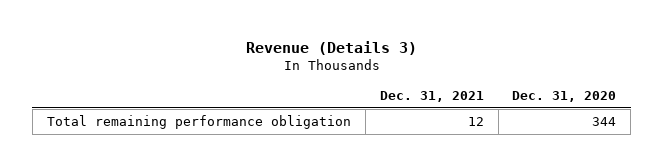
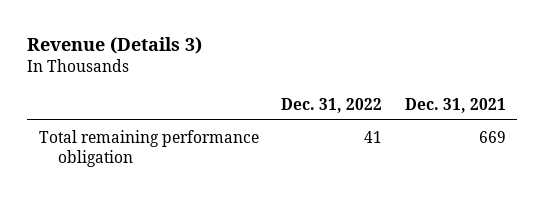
- | Dec. 31, 2021 | Dec. 31, 2020
+ | Dec. 31, 2022 | Dec. 31, 2021
- Total remaining performance obligation | 12 | 344
+ Total remaining performance obligation | 41 | 669

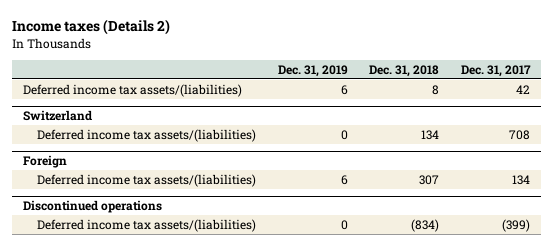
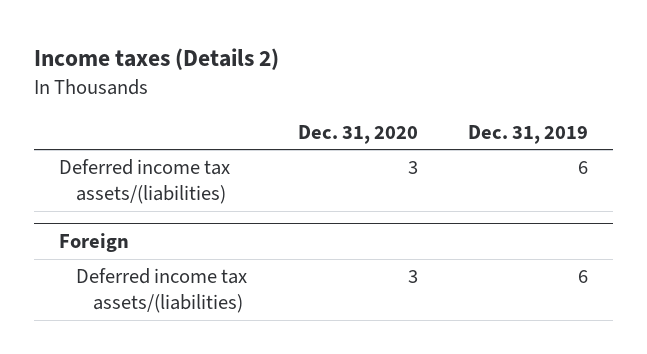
- | Dec. 31, 2019 | Dec. 31, 2018 | Dec. 31, 2017
+ | Dec. 31, 2020 | Dec. 31, 2019
- Switzerland
- Deferred income tax assets/(liabilities) | 0 | 134 | 708
- Discontinued operations
- Deferred income tax assets/(liabilities) | 0 | (834) | (399)

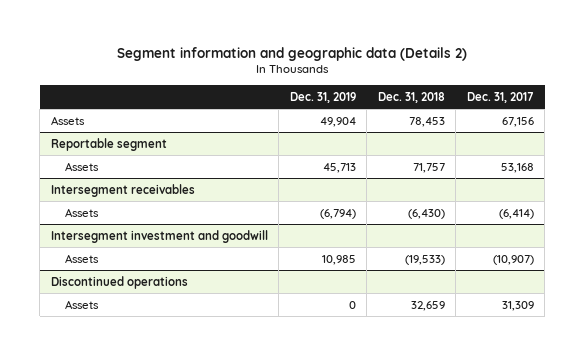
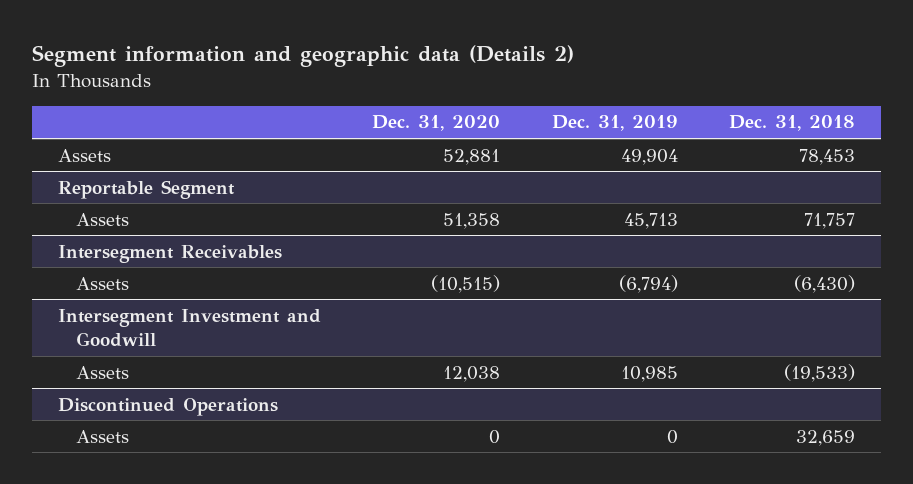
- | Dec. 31, 2019 | Dec. 31, 2018 | Dec. 31, 2017
+ | Dec. 31, 2020 | Dec. 31, 2019 | Dec. 31, 2018
- Reportable segment
+ Reportable Segment
- Intersegment receivables
+ Intersegment Receivables
- Intersegment investment and goodwill
+ Intersegment Investment and Goodwill
- Discontinued operations
+ Discontinued Operations

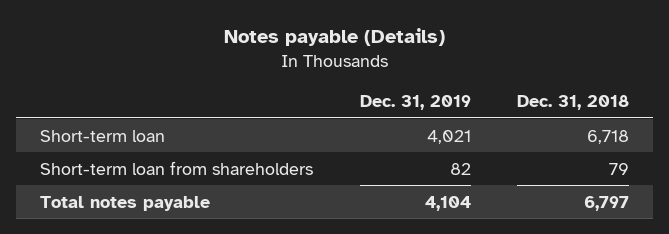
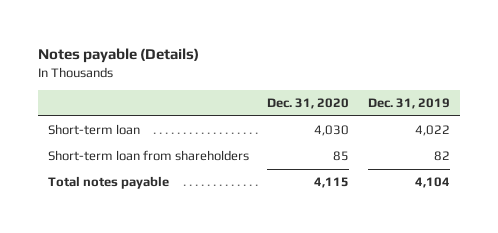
- | Dec. 31, 2019 | Dec. 31, 2018
+ | Dec. 31, 2020 | Dec. 31, 2019
- Short-term loan | 4,021 | 6,718
+ Short-term loan | 4,030 | 4,022

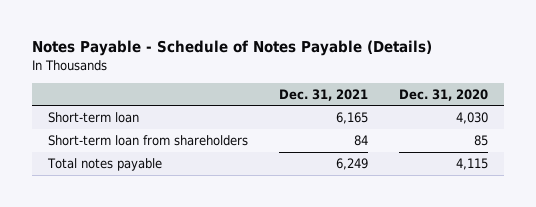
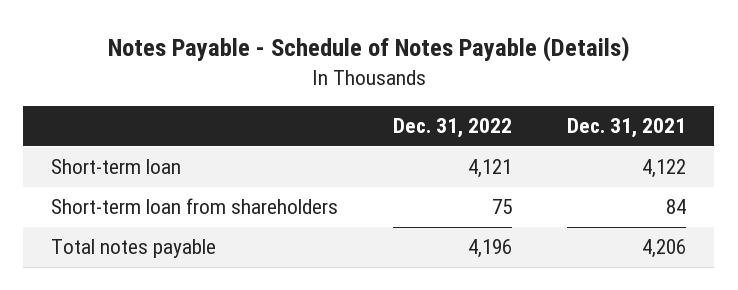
- | Dec. 31, 2021 | Dec. 31, 2020
+ | Dec. 31, 2022 | Dec. 31, 2021
- Short-term loan | 6,165 | 4,030
+ Short-term loan | 4,121 | 4,122
- Total notes payable | 6,249 | 4,115
+ Total notes payable | 4,196 | 4,206

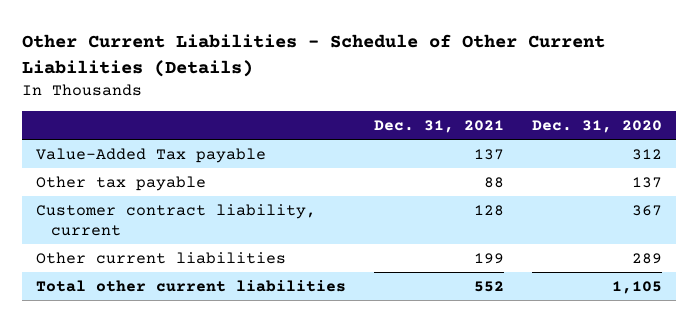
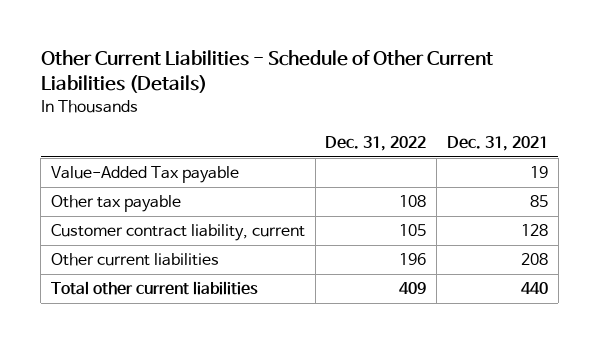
- | Dec. 31, 2021 | Dec. 31, 2020
+ | Dec. 31, 2022 | Dec. 31, 2021
- Value-Added Tax payable | 137 | 312
- Other tax payable | 88 | 137
+ Value-Added Tax payable | | 19
+ Other tax payable | 108 | 85
- Other current liabilities | 199 | 289
- Total other current liabilities | 552 | 1,105
+ Other current liabilities | 196 | 208
+ Total other current liabilities | 409 | 440

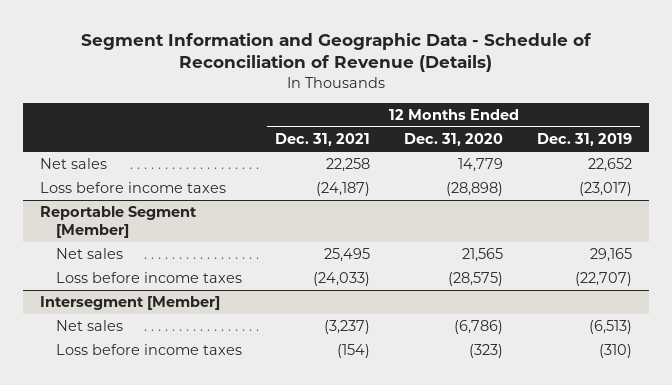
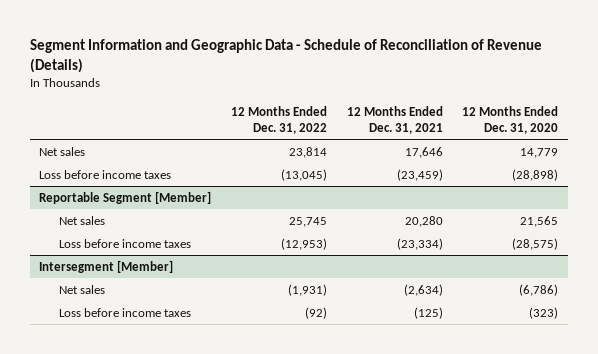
- | 12 Months Ended Dec. 31, 2021 | 12 Months Ended Dec. 31, 2020 | 12 Months Ended Dec. 31, 2019
+ | 12 Months Ended Dec. 31, 2022 | 12 Months Ended Dec. 31, 2021 | 12 Months Ended Dec. 31, 2020
- Net sales | 22,258 | 14,779 | 22,652
- Loss before income taxes | (24,187) | (28,898) | (23,017)
+ Net sales | 23,814 | 17,646 | 14,779
+ Loss before income taxes | (13,045) | (23,459) | (28,898)
@ Reportable Segment [Member]
- Net sales | 25,495 | 21,565 | 29,165
- Loss before income taxes | (24,033) | (28,575) | (22,707)
+ Net sales | 25,745 | 20,280 | 21,565
+ Loss before income taxes | (12,953) | (23,334) | (28,575)
@ Intersegment [Member]
- Net sales | (3,237) | (6,786) | (6,513)
- Loss before income taxes | (154) | (323) | (310)
+ Net sales | (1,931) | (2,634) | (6,786)
+ Loss before income taxes | (92) | (125) | (323)

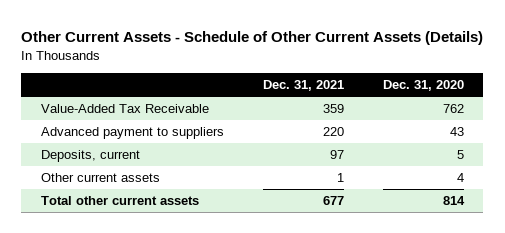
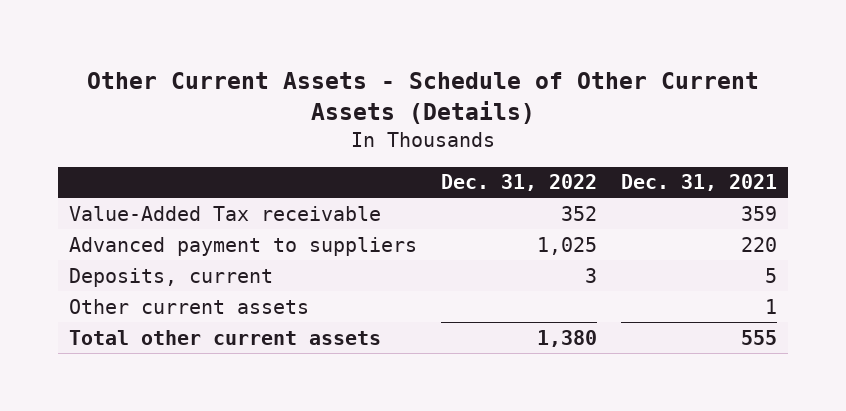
- | Dec. 31, 2021 | Dec. 31, 2020
+ | Dec. 31, 2022 | Dec. 31, 2021
- Value-Added Tax Receivable | 359 | 762
+ Value-Added Tax receivable | 352 | 359
- Deposits, current | 97 | 5
+ Deposits, current | 3 | 5
- Total other current assets | 677 | 814
+ Total other current assets | 1,380 | 555

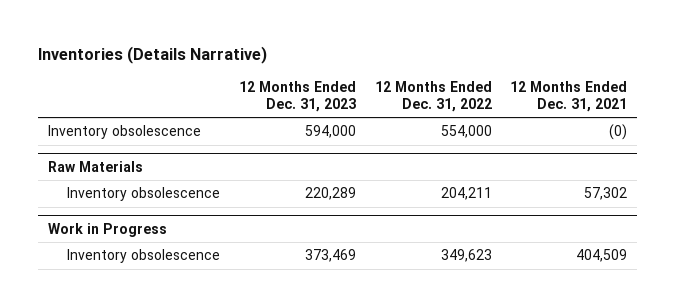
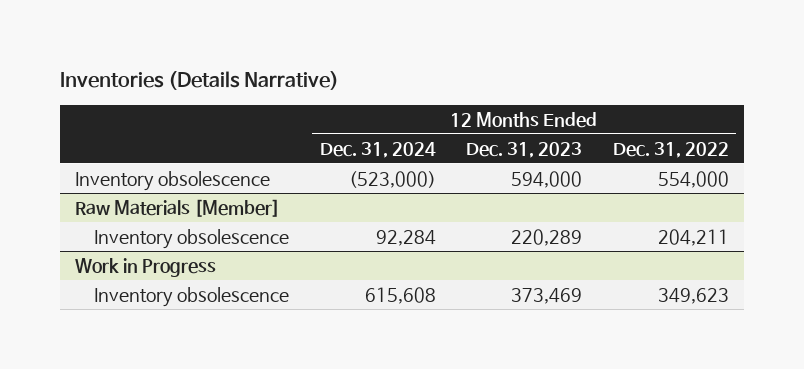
- | 12 Months Ended Dec. 31, 2023 | 12 Months Ended Dec. 31, 2022 | 12 Months Ended Dec. 31, 2021
+ | 12 Months Ended Dec. 31, 2024 | 12 Months Ended Dec. 31, 2023 | 12 Months Ended Dec. 31, 2022
- Raw Materials
+ Raw Materials [Member]

